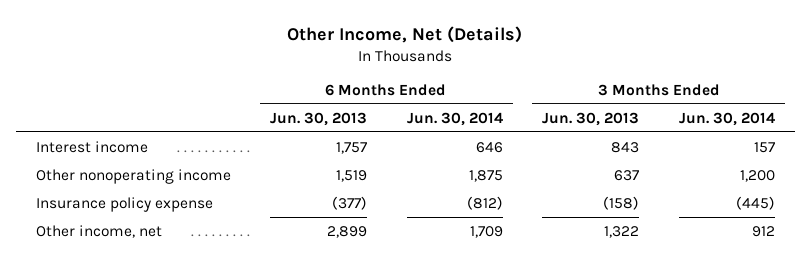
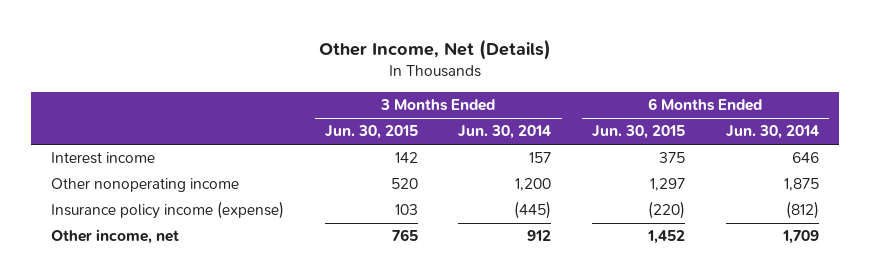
- | 6 Months Ended Jun. 30, 2013 | 6 Months Ended Jun. 30, 2014 | 3 Months Ended Jun. 30, 2013 | 3 Months Ended Jun. 30, 2014
+ | 3 Months Ended Jun. 30, 2015 | 3 Months Ended Jun. 30, 2014 | 6 Months Ended Jun. 30, 2015 | 6 Months Ended Jun. 30, 2014
- Insurance policy expense | (377) | (812) | (158) | (445)
+ Insurance policy income (expense) | 103 | (445) | (220) | (812)

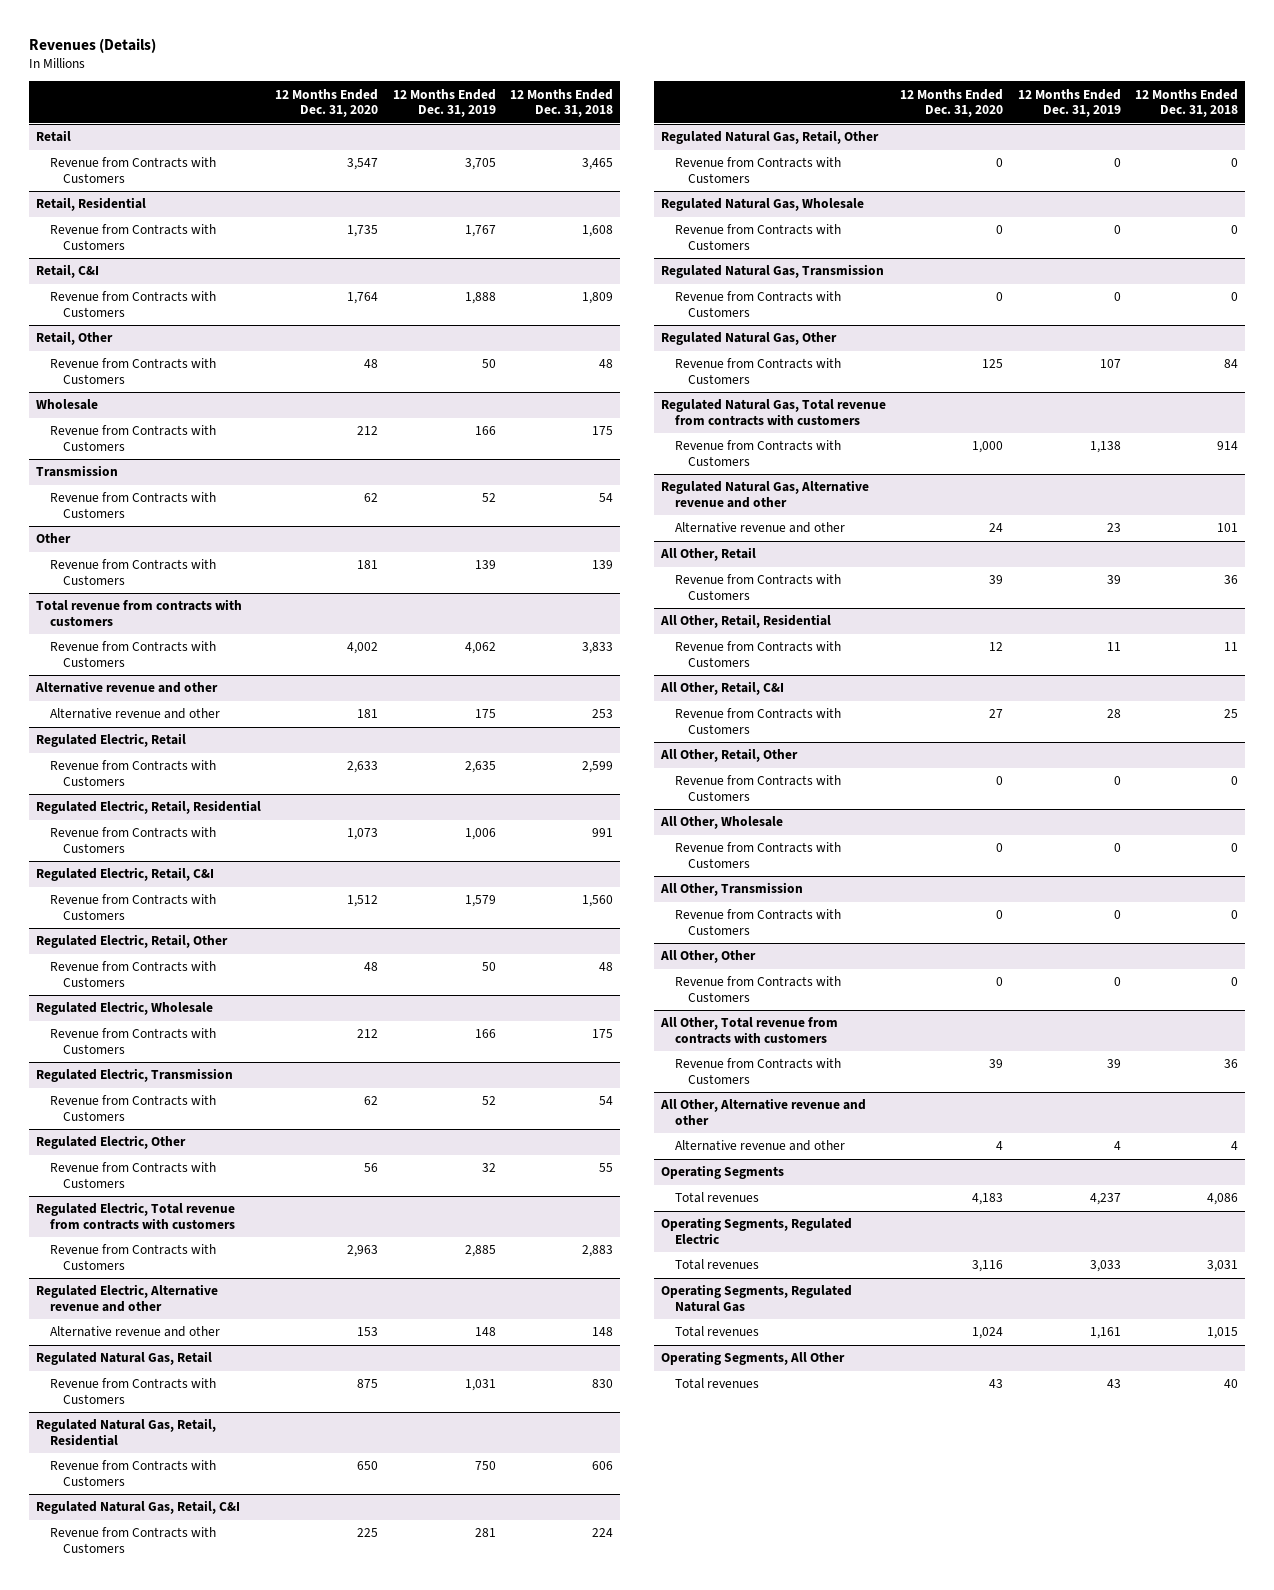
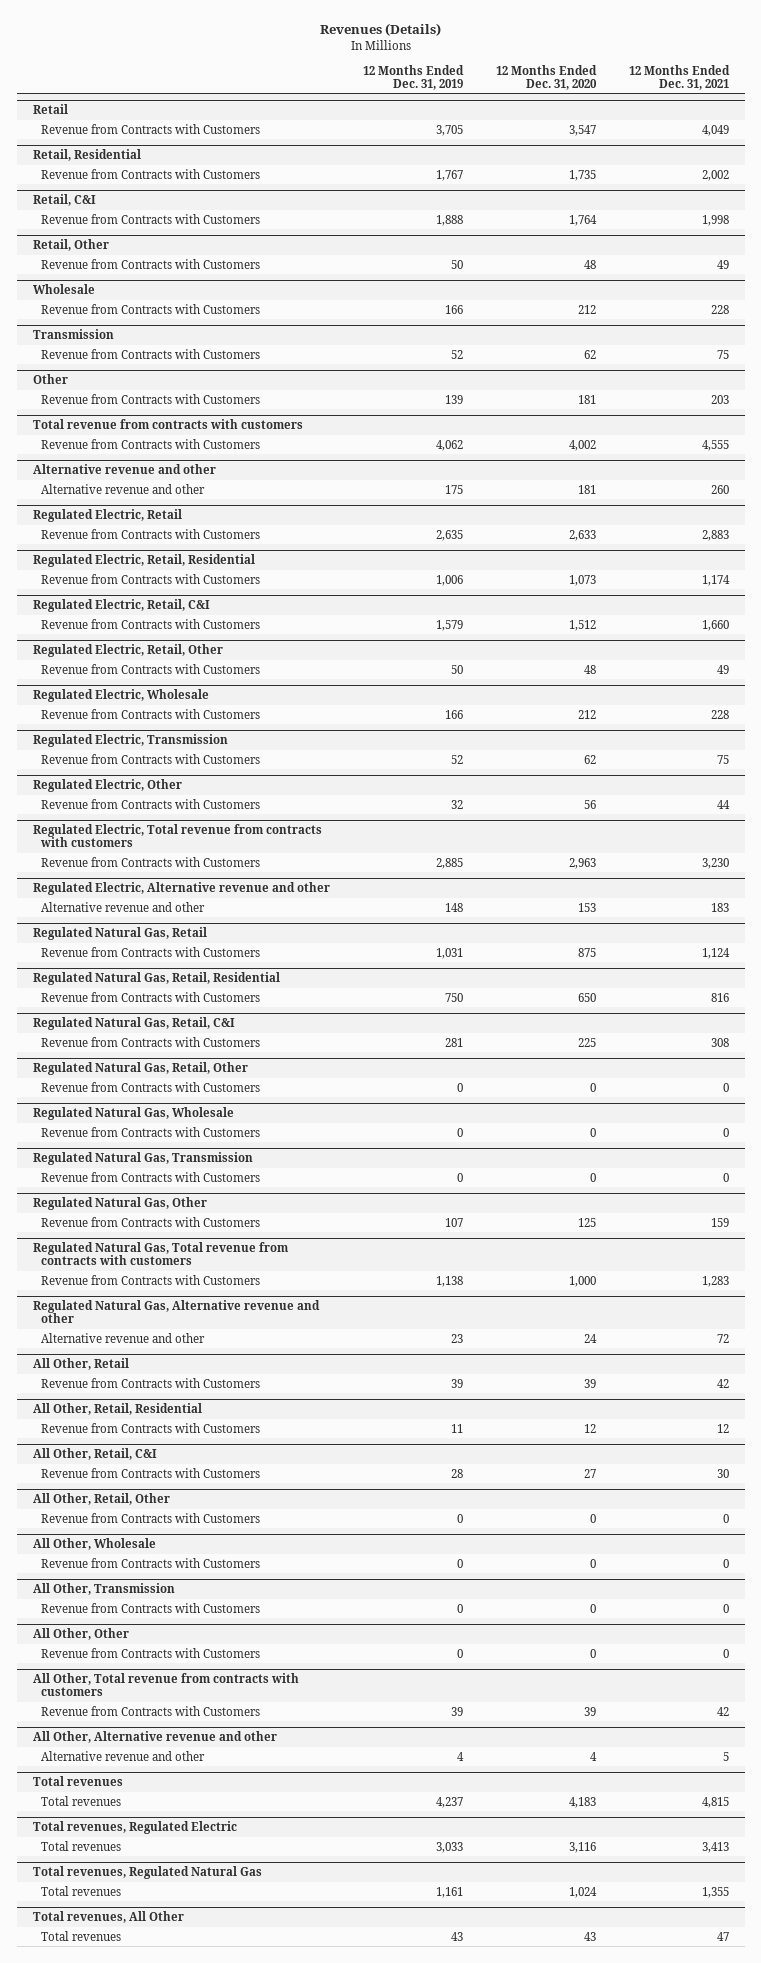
- | 12 Months Ended Dec. 31, 2020 | 12 Months Ended Dec. 31, 2019 | 12 Months Ended Dec. 31, 2018
+ | 12 Months Ended Dec. 31, 2019 | 12 Months Ended Dec. 31, 2020 | 12 Months Ended Dec. 31, 2021
- Operating Segments
+ Total revenues
- Operating Segments, Regulated Electric
+ Total revenues, Regulated Electric
- Operating Segments, Regulated Natural Gas
+ Total revenues, Regulated Natural Gas
- Operating Segments, All Other
+ Total revenues, All Other

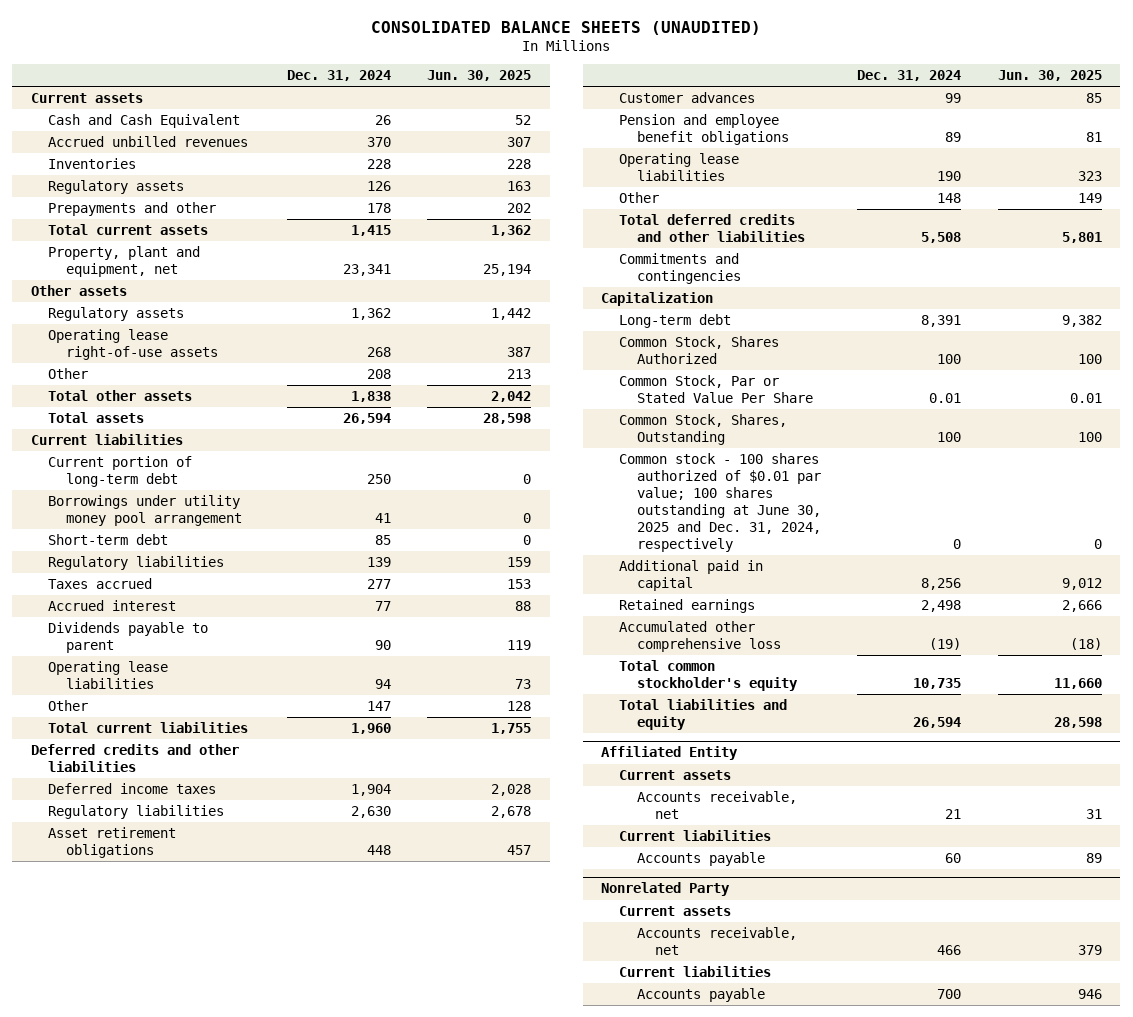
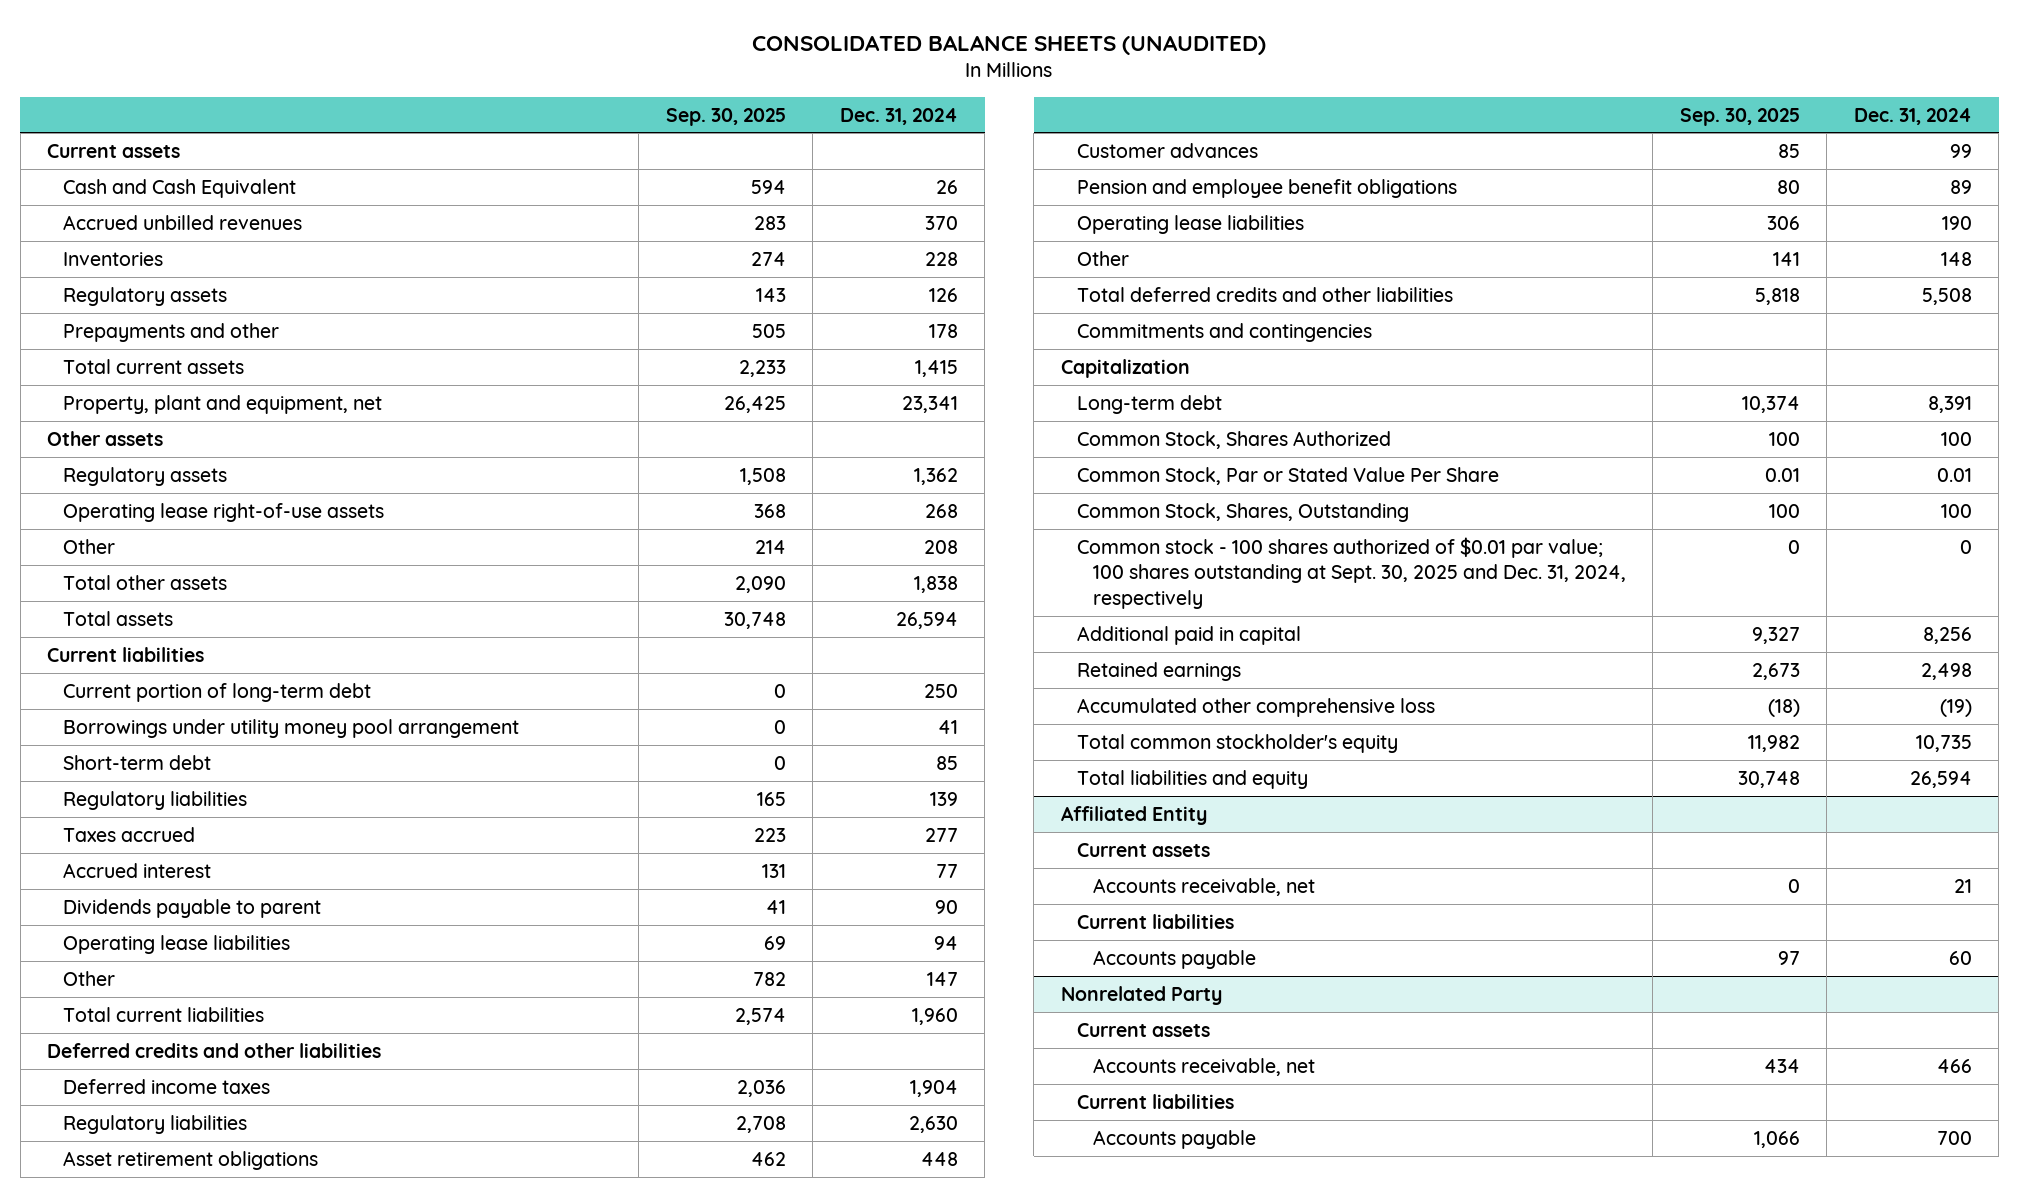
- | Dec. 31, 2024 | Jun. 30, 2025
+ | Sep. 30, 2025 | Dec. 31, 2024
- Common stock - 100 shares authorized of $0.01 par value; 100 shares outstanding at June 30, 2025 and Dec. 31, 2024, respectively | 0 | 0
+ Common stock - 100 shares authorized of $0.01 par value; 100 shares outstanding at Sept. 30, 2025 and Dec. 31, 2024, respectively | 0 | 0

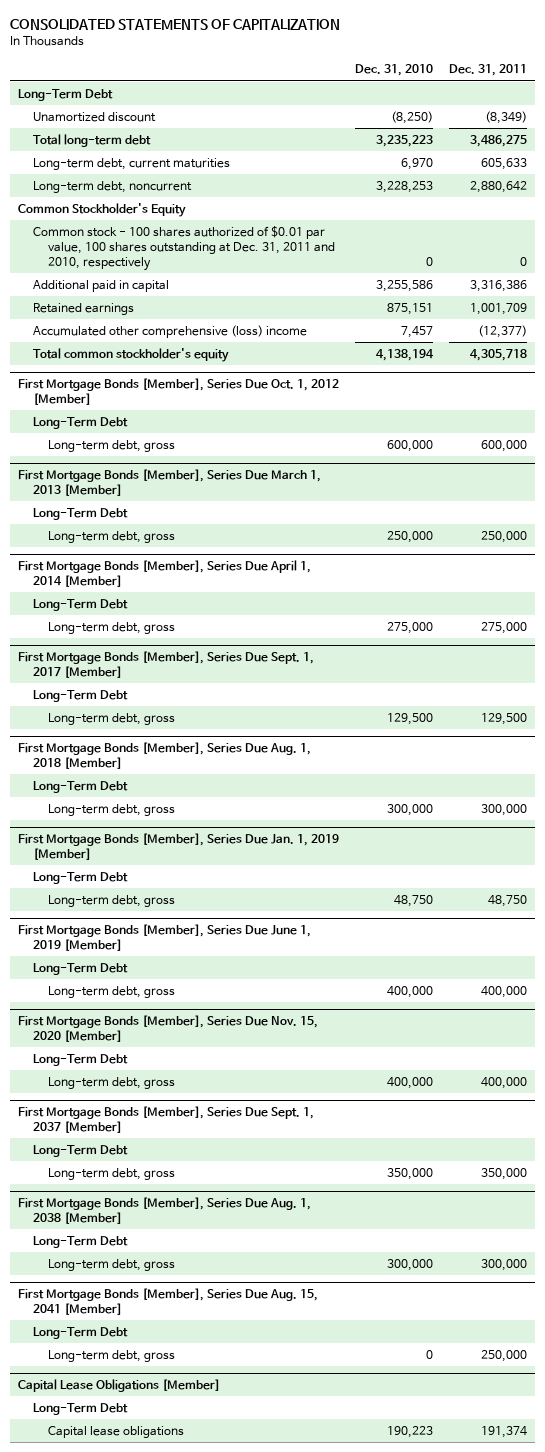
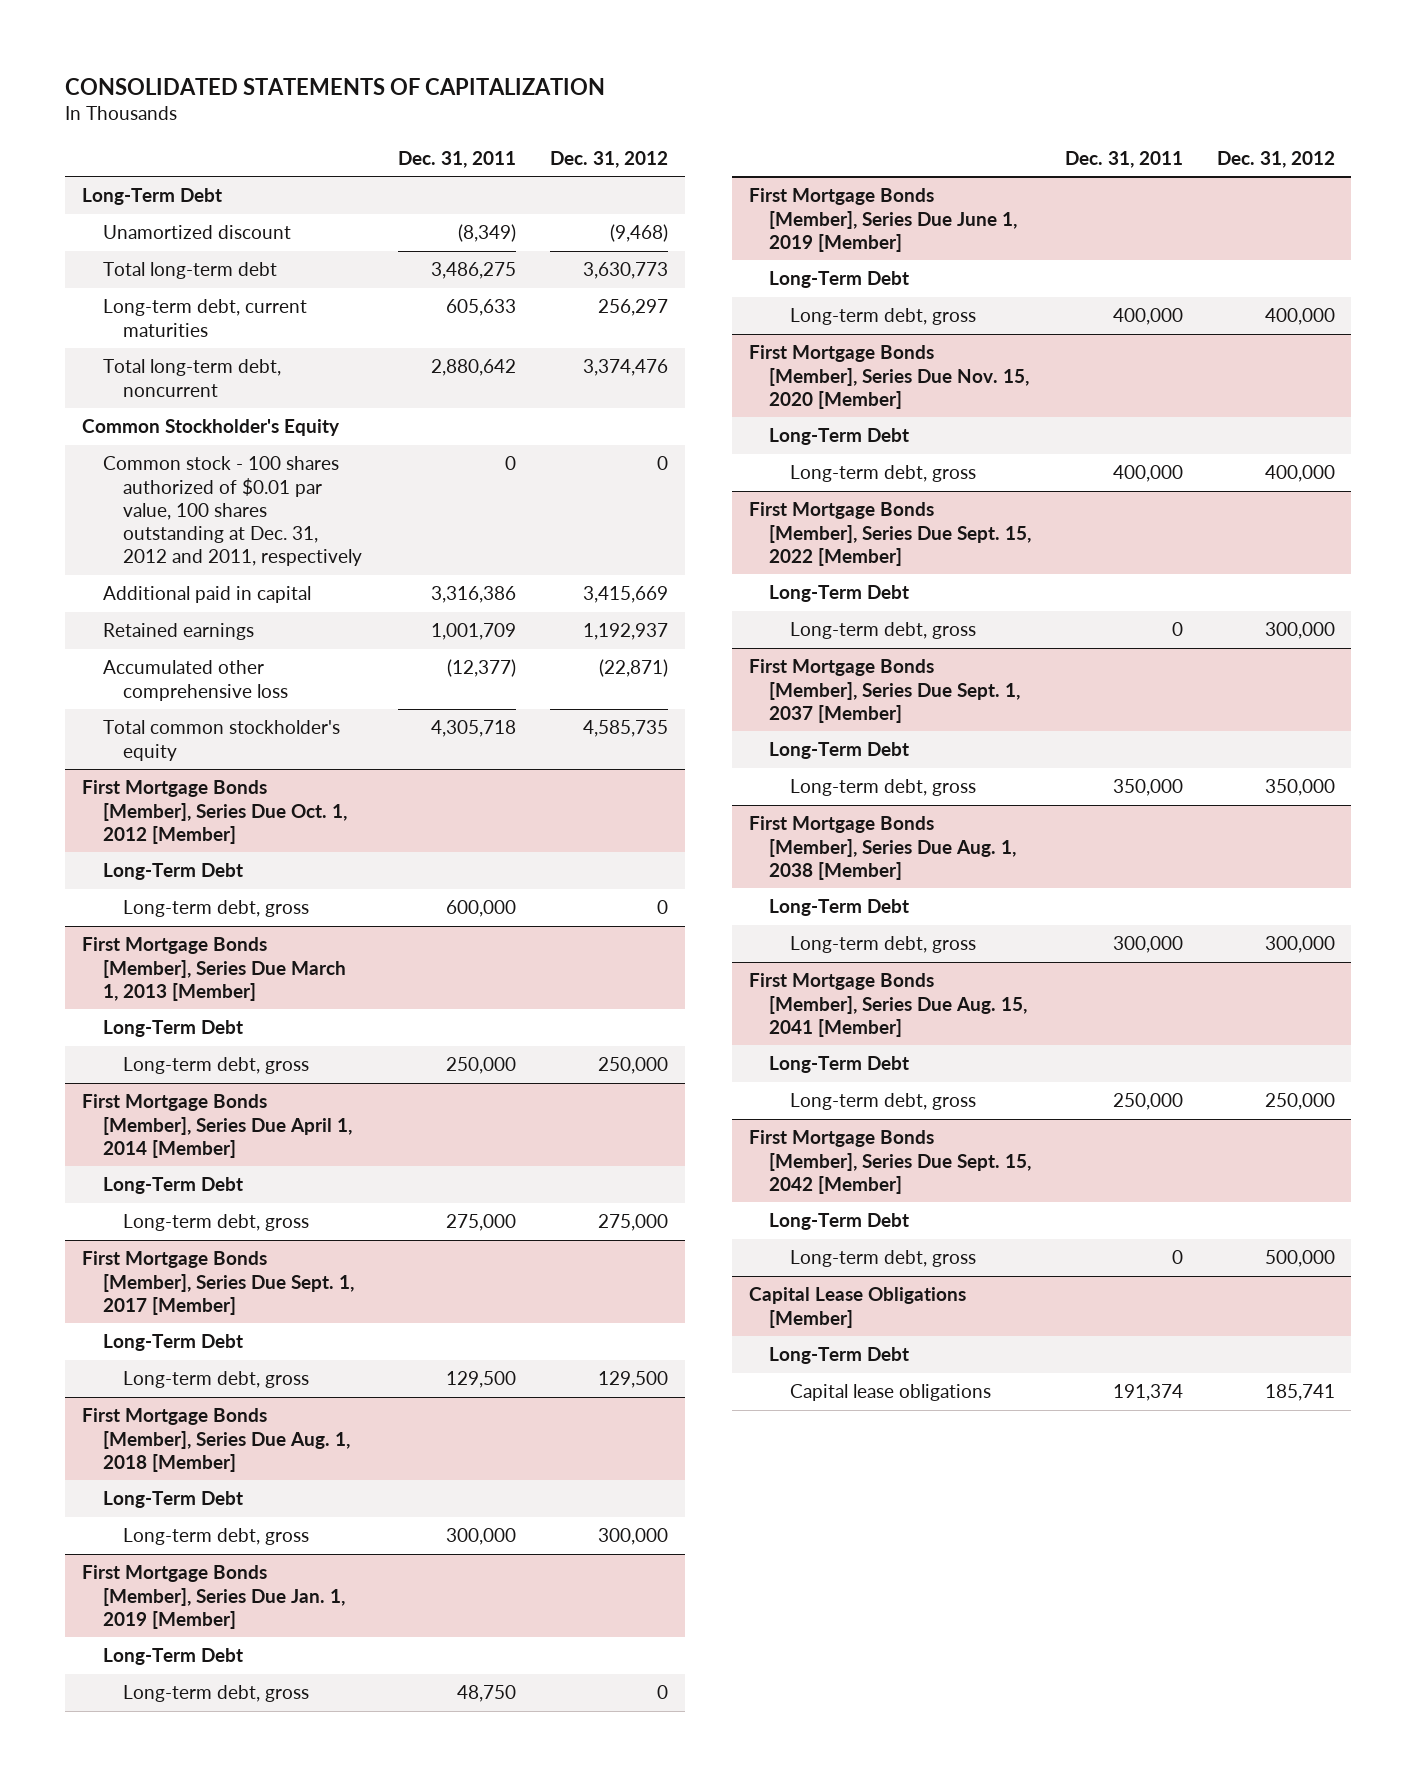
- | Dec. 31, 2010 | Dec. 31, 2011
+ | Dec. 31, 2011 | Dec. 31, 2012
- Long-term debt, noncurrent | 3,228,253 | 2,880,642
+ Total long-term debt, noncurrent | 2,880,642 | 3,374,476
- Common stock - 100 shares authorized of $0.01 par value, 100 shares outstanding at Dec. 31, 2011 and 2010, respectively | 0 | 0
+ Common stock - 100 shares authorized of $0.01 par value, 100 shares outstanding at Dec. 31, 2012 and 2011, respectively | 0 | 0
- Accumulated other comprehensive (loss) income | 7,457 | (12,377)
+ Accumulated other comprehensive loss | (12,377) | (22,871)
+ First Mortgage Bonds [Member], Series Due Sept. 15, 2022 [Member]
+ Long-Term Debt
+ Long-term debt, gross | 0 | 300,000
+ First Mortgage Bonds [Member], Series Due Sept. 15, 2042 [Member]
+ Long-Term Debt
+ Long-term debt, gross | 0 | 500,000

